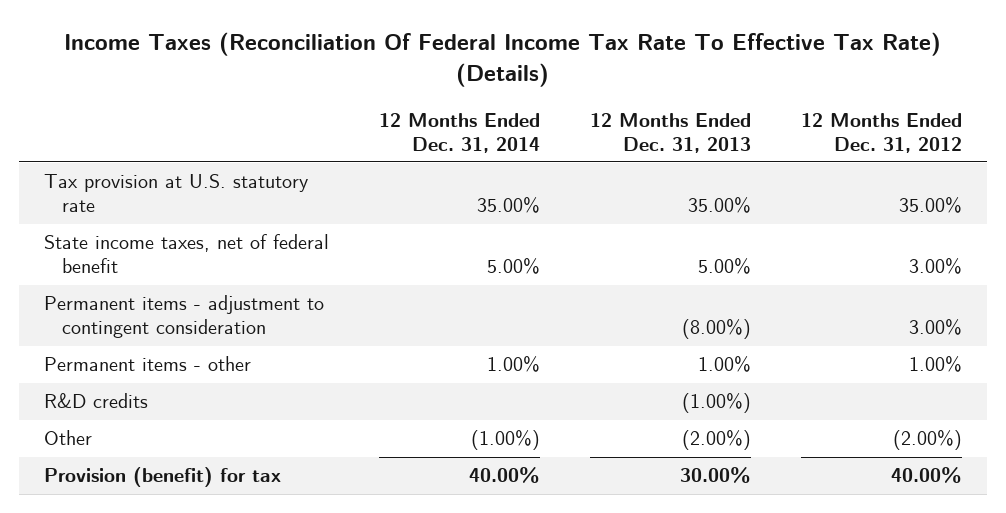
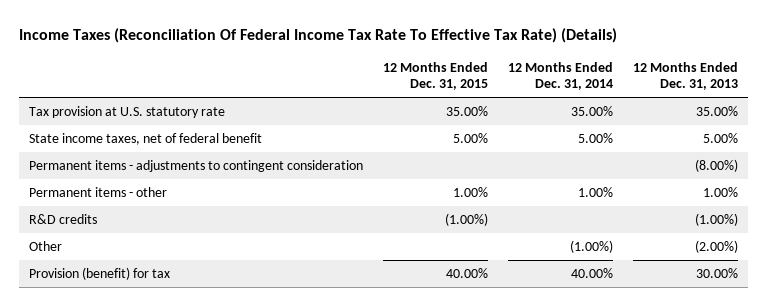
- | 12 Months Ended Dec. 31, 2014 | 12 Months Ended Dec. 31, 2013 | 12 Months Ended Dec. 31, 2012
+ | 12 Months Ended Dec. 31, 2015 | 12 Months Ended Dec. 31, 2014 | 12 Months Ended Dec. 31, 2013
- Permanent items - adjustment to contingent consideration | | (8.00%) | 3.00%
+ Permanent items - adjustments to contingent consideration | | | (8.00%)

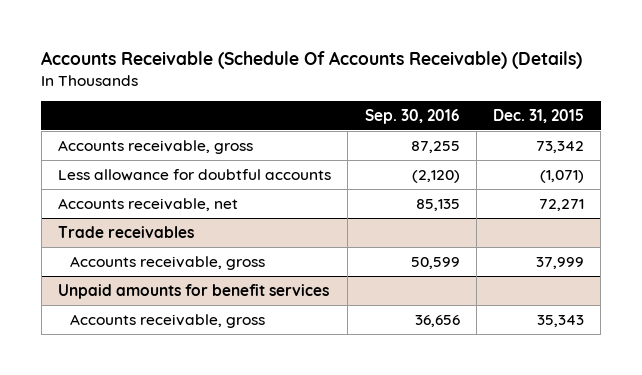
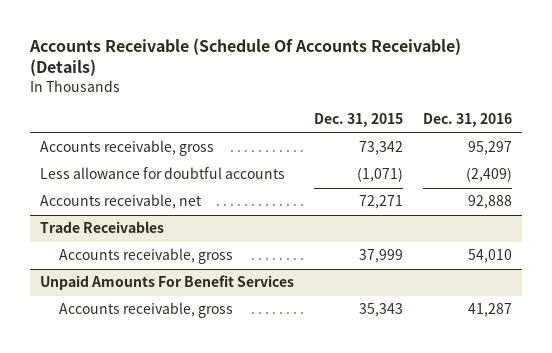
- | Sep. 30, 2016 | Dec. 31, 2015
+ | Dec. 31, 2015 | Dec. 31, 2016
- Trade receivables
+ Trade Receivables
- Unpaid amounts for benefit services
+ Unpaid Amounts For Benefit Services

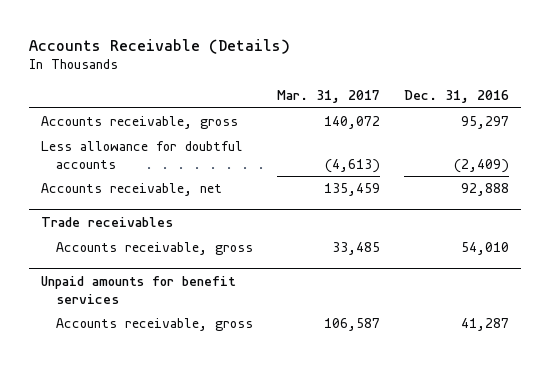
- Accounts Receivable (Schedule Of Accounts Receivable) (Details)
+ Accounts Receivable (Details)
- | Dec. 31, 2015 | Dec. 31, 2016
+ | Mar. 31, 2017 | Dec. 31, 2016
- Trade Receivables
+ Trade receivables
- Unpaid Amounts For Benefit Services
+ Unpaid amounts for benefit services

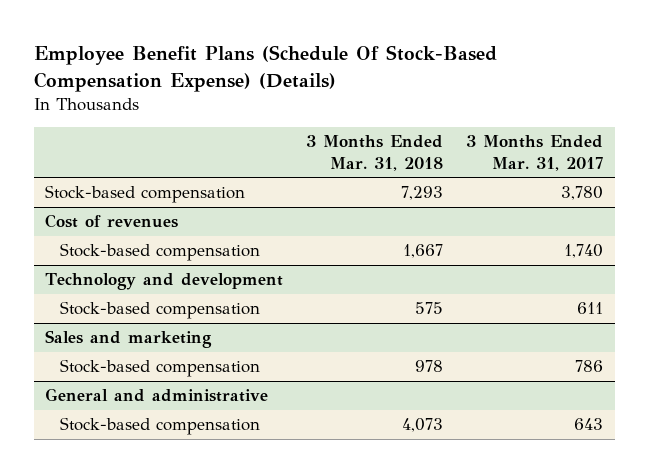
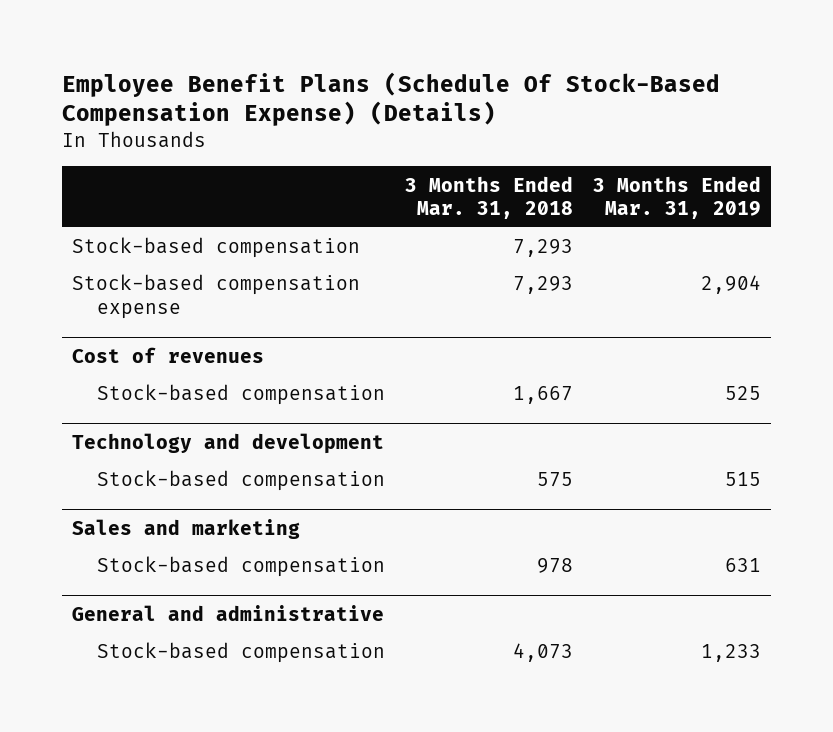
- | 3 Months Ended Mar. 31, 2018 | 3 Months Ended Mar. 31, 2017
+ | 3 Months Ended Mar. 31, 2018 | 3 Months Ended Mar. 31, 2019
+ Stock-based compensation expense | 7,293 | 2,904

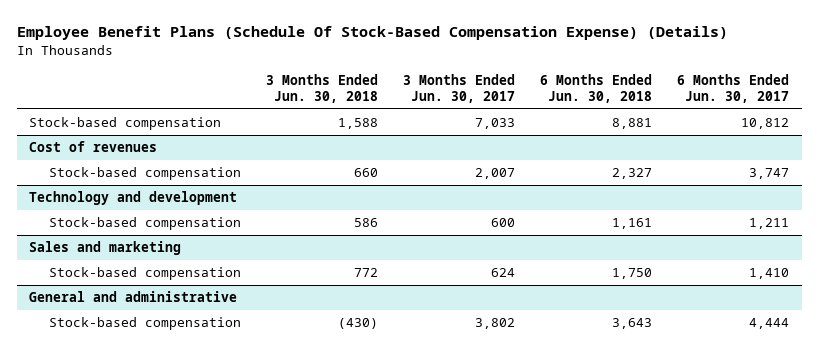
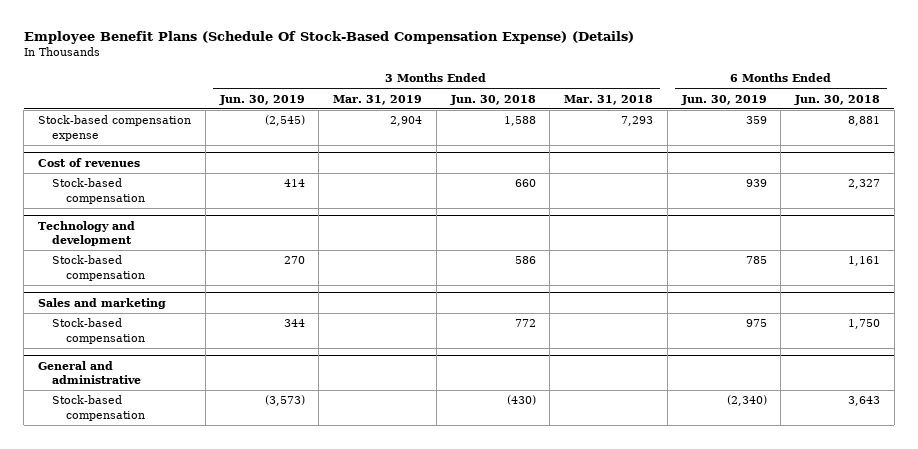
- | 3 Months Ended Jun. 30, 2018 | 3 Months Ended Jun. 30, 2017 | 6 Months Ended Jun. 30, 2018 | 6 Months Ended Jun. 30, 2017
+ | 3 Months Ended Jun. 30, 2019 | 3 Months Ended Mar. 31, 2019 | 3 Months Ended Jun. 30, 2018 | 3 Months Ended Mar. 31, 2018 | 6 Months Ended Jun. 30, 2019 | 6 Months Ended Jun. 30, 2018
- Stock-based compensation | 1,588 | 7,033 | 8,881 | 10,812
+ Stock-based compensation expense | (2,545) | 2,904 | 1,588 | 7,293 | 359 | 8,881

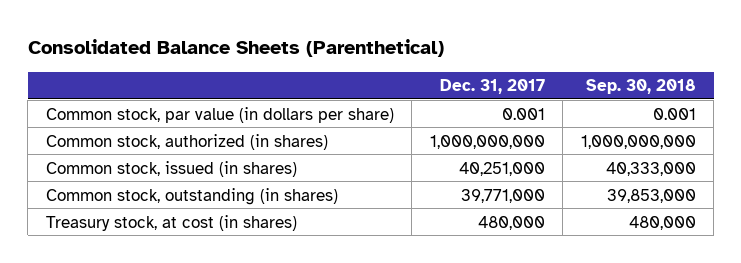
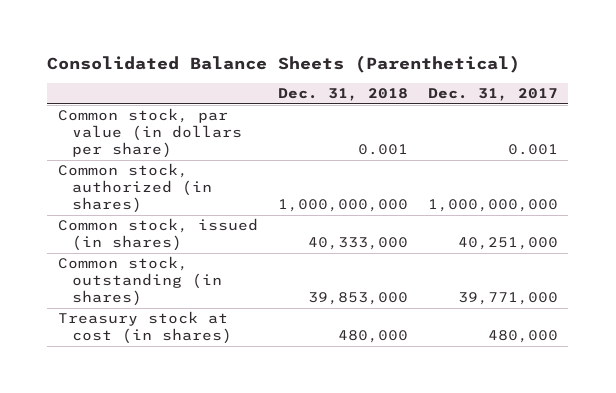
- | Dec. 31, 2017 | Sep. 30, 2018
+ | Dec. 31, 2018 | Dec. 31, 2017
- Treasury stock, at cost (in shares) | 480,000 | 480,000
+ Treasury stock at cost (in shares) | 480,000 | 480,000

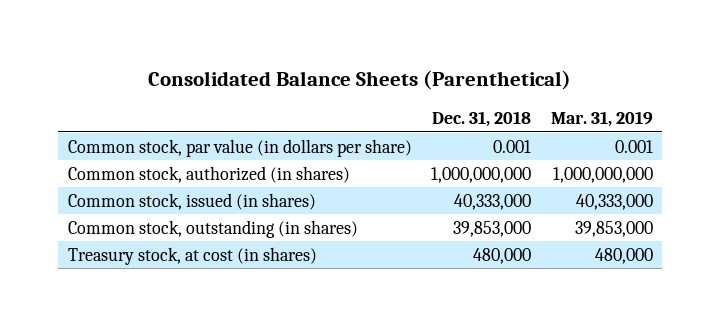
- | Dec. 31, 2018 | Dec. 31, 2017
+ | Dec. 31, 2018 | Mar. 31, 2019
- Treasury stock at cost (in shares) | 480,000 | 480,000
+ Treasury stock, at cost (in shares) | 480,000 | 480,000

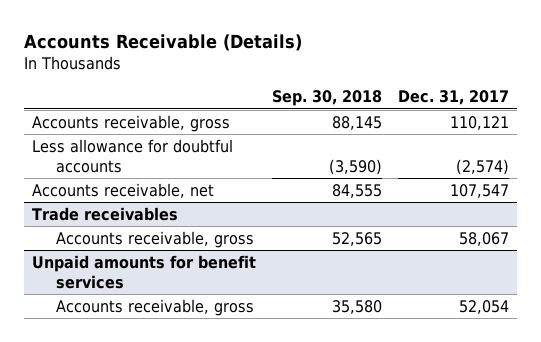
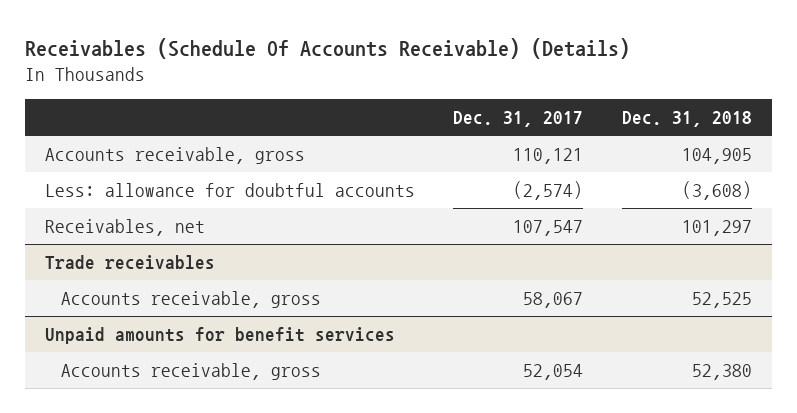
- Accounts Receivable (Details)
+ Receivables (Schedule Of Accounts Receivable) (Details)
- | Sep. 30, 2018 | Dec. 31, 2017
+ | Dec. 31, 2017 | Dec. 31, 2018
- Less allowance for doubtful accounts | (3,590) | (2,574)
- Accounts receivable, net | 84,555 | 107,547
+ Less: allowance for doubtful accounts | (2,574) | (3,608)
+ Receivables, net | 107,547 | 101,297

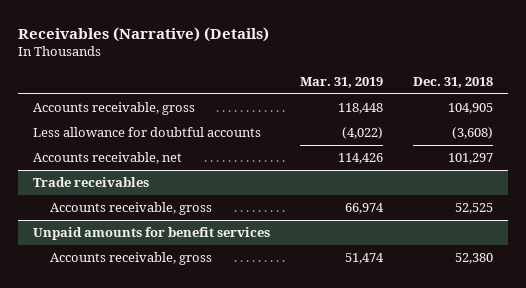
- Receivables (Schedule Of Accounts Receivable) (Details)
+ Receivables (Narrative) (Details)
- | Dec. 31, 2017 | Dec. 31, 2018
+ | Mar. 31, 2019 | Dec. 31, 2018
- Less: allowance for doubtful accounts | (2,574) | (3,608)
- Receivables, net | 107,547 | 101,297
+ Less allowance for doubtful accounts | (4,022) | (3,608)
+ Accounts receivable, net | 114,426 | 101,297

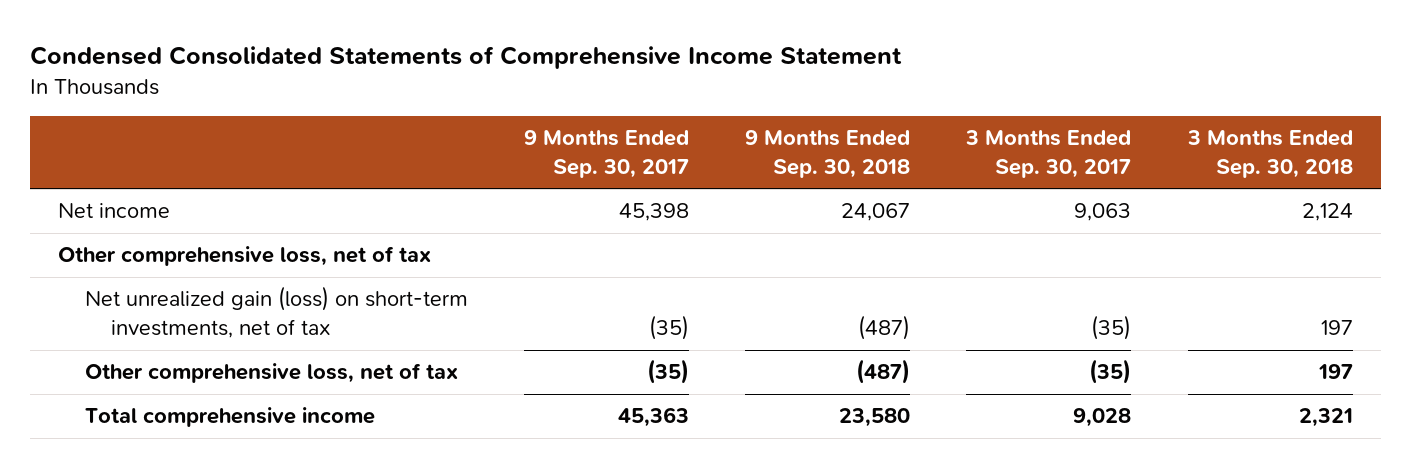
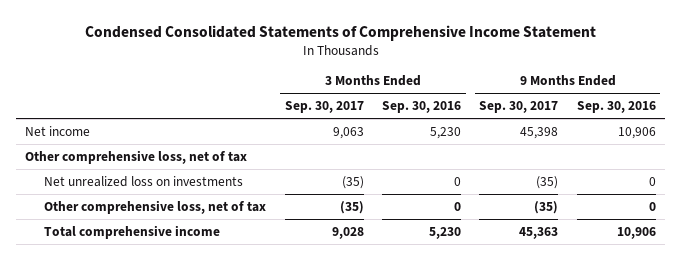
- | 9 Months Ended Sep. 30, 2017 | 9 Months Ended Sep. 30, 2018 | 3 Months Ended Sep. 30, 2017 | 3 Months Ended Sep. 30, 2018
+ | 3 Months Ended Sep. 30, 2017 | 3 Months Ended Sep. 30, 2016 | 9 Months Ended Sep. 30, 2017 | 9 Months Ended Sep. 30, 2016
- Net unrealized gain (loss) on short-term investments, net of tax | (35) | (487) | (35) | 197
+ Net unrealized loss on investments | (35) | 0 | (35) | 0

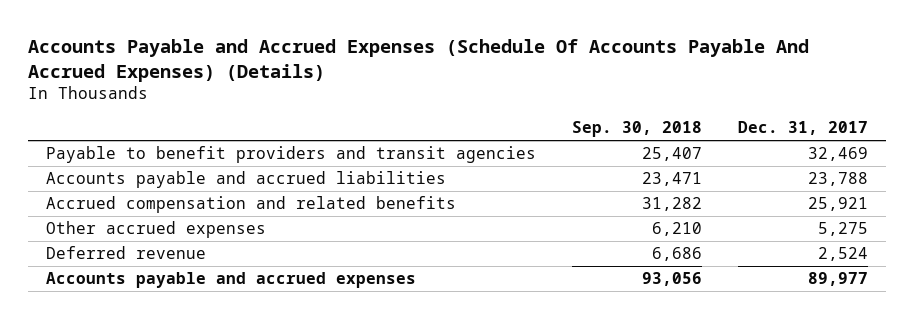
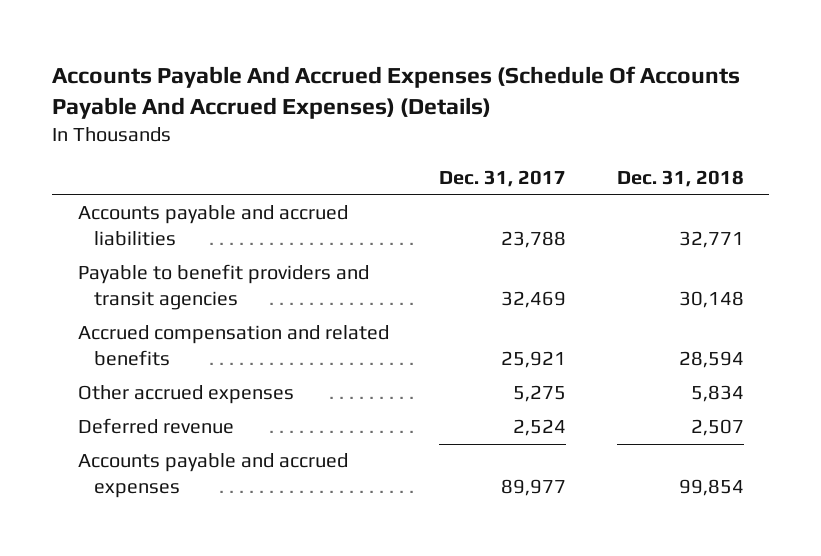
- Accounts Payable and Accrued Expenses (Schedule Of Accounts Payable And Accrued Expenses) (Details)
+ Accounts Payable And Accrued Expenses (Schedule Of Accounts Payable And Accrued Expenses) (Details)
- | Sep. 30, 2018 | Dec. 31, 2017
+ | Dec. 31, 2017 | Dec. 31, 2018
moved down: Payable to benefit providers and transit agencies | 32,469 | 30,148

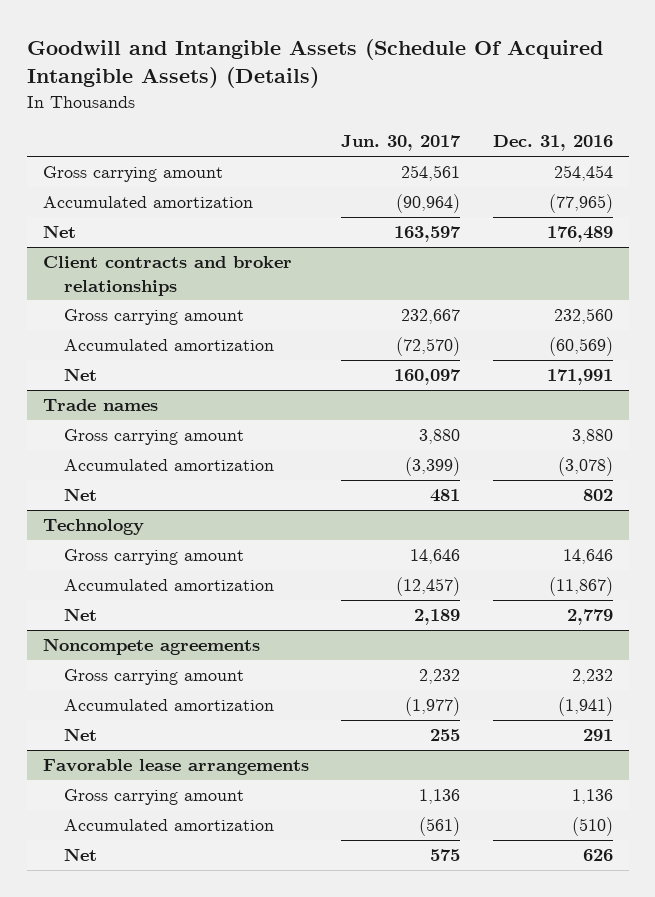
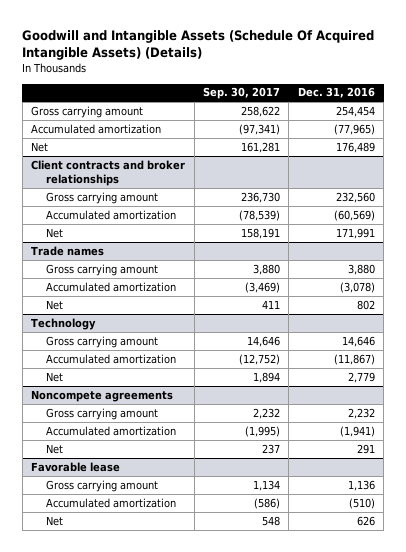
- | Jun. 30, 2017 | Dec. 31, 2016
+ | Sep. 30, 2017 | Dec. 31, 2016
- Favorable lease arrangements
+ Favorable lease

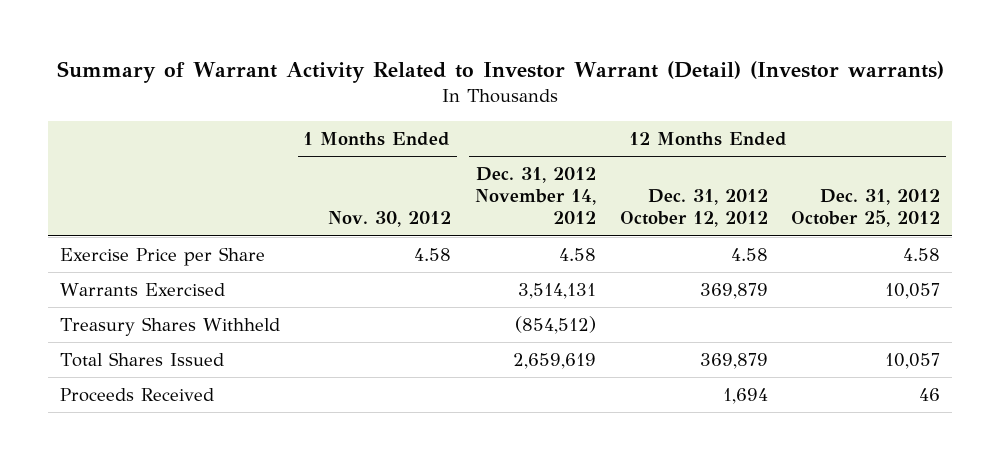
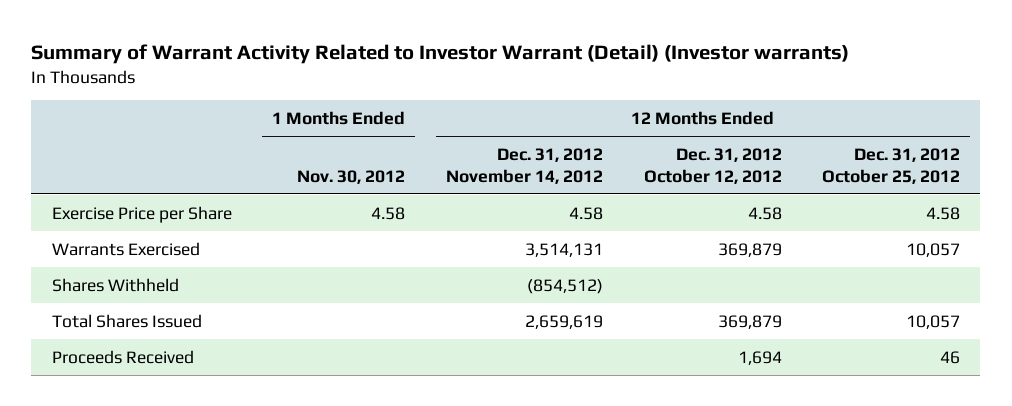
- Treasury Shares Withheld | | (854,512) | |
+ Shares Withheld | | (854,512) | |

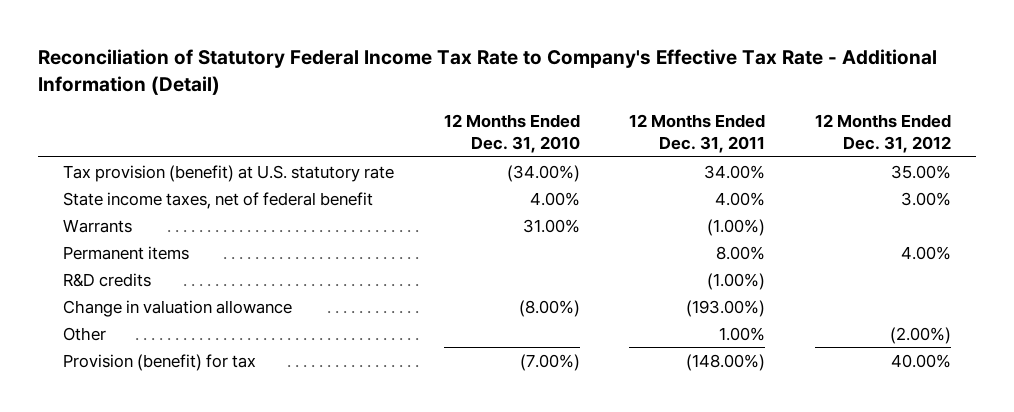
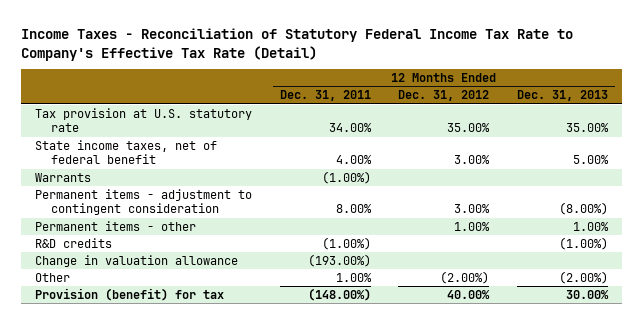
- Reconciliation of Statutory Federal Income Tax Rate to Company's Effective Tax Rate - Additional Information (Detail)
+ Income Taxes - Reconciliation of Statutory Federal Income Tax Rate to Company's Effective Tax Rate (Detail)
- | 12 Months Ended Dec. 31, 2010 | 12 Months Ended Dec. 31, 2011 | 12 Months Ended Dec. 31, 2012
+ | 12 Months Ended Dec. 31, 2011 | 12 Months Ended Dec. 31, 2012 | 12 Months Ended Dec. 31, 2013
- Tax provision (benefit) at U.S. statutory rate | (34.00%) | 34.00% | 35.00%
+ Tax provision at U.S. statutory rate | 34.00% | 35.00% | 35.00%
- Permanent items | | 8.00% | 4.00%
+ Permanent items - adjustment to contingent consideration | 8.00% | 3.00% | (8.00%)
+ Permanent items - other | | 1.00% | 1.00%

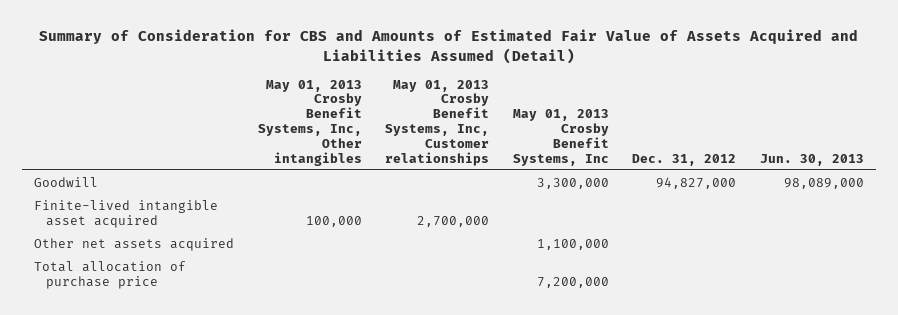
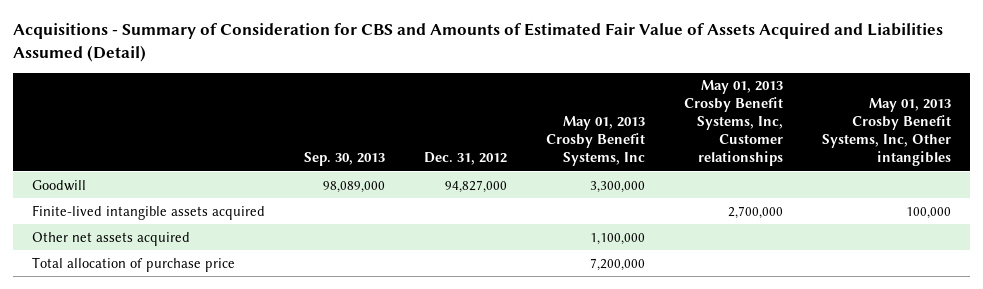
- Summary of Consideration for CBS and Amounts of Estimated Fair Value of Assets Acquired and Liabilities Assumed (Detail)
+ Acquisitions - Summary of Consideration for CBS and Amounts of Estimated Fair Value of Assets Acquired and Liabilities Assumed (Detail)
- | May 01, 2013 Crosby Benefit Systems, Inc, Other intangibles | May 01, 2013 Crosby Benefit Systems, Inc, Customer relationships | May 01, 2013 Crosby Benefit Systems, Inc | Dec. 31, 2012 | Jun. 30, 2013
+ | Sep. 30, 2013 | Dec. 31, 2012 | May 01, 2013 Crosby Benefit Systems, Inc | May 01, 2013 Crosby Benefit Systems, Inc, Customer relationships | May 01, 2013 Crosby Benefit Systems, Inc, Other intangibles
- Finite-lived intangible asset acquired | 100,000 | 2,700,000 | | |
+ Finite-lived intangible assets acquired | | | | 2,700,000 | 100,000

